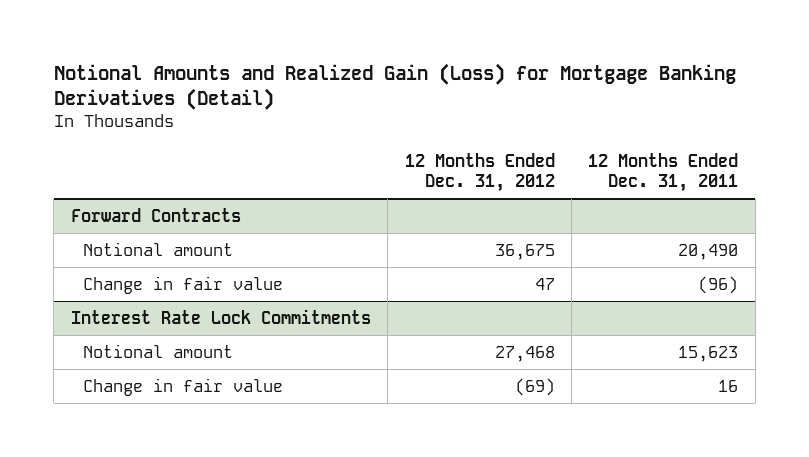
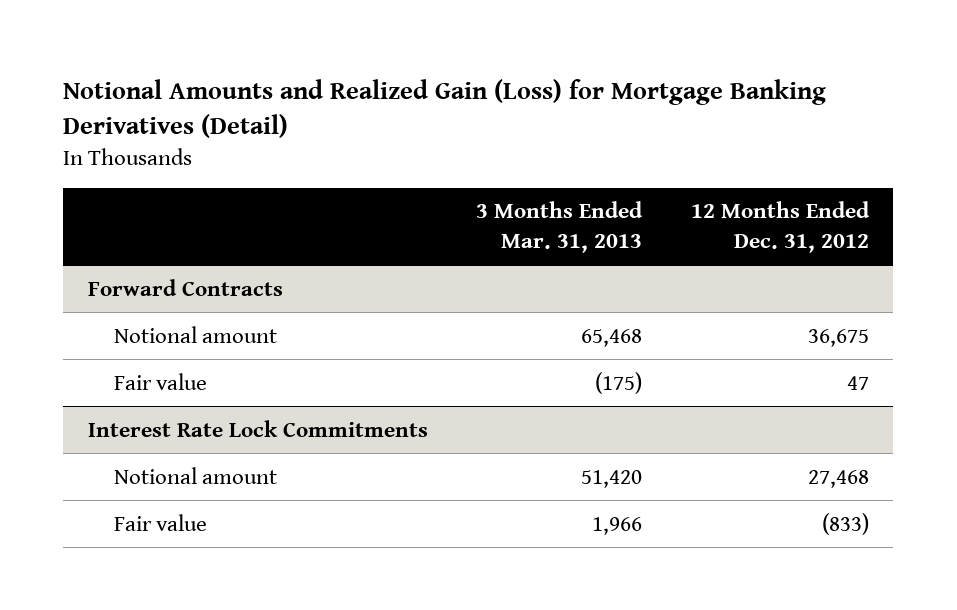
- | 12 Months Ended Dec. 31, 2012 | 12 Months Ended Dec. 31, 2011
+ | 3 Months Ended Mar. 31, 2013 | 12 Months Ended Dec. 31, 2012
@ Forward Contracts
- Change in fair value | 47 | (96)
+ Fair value | (175) | 47
@ Interest Rate Lock Commitments
- Change in fair value | (69) | 16
+ Fair value | 1,966 | (833)

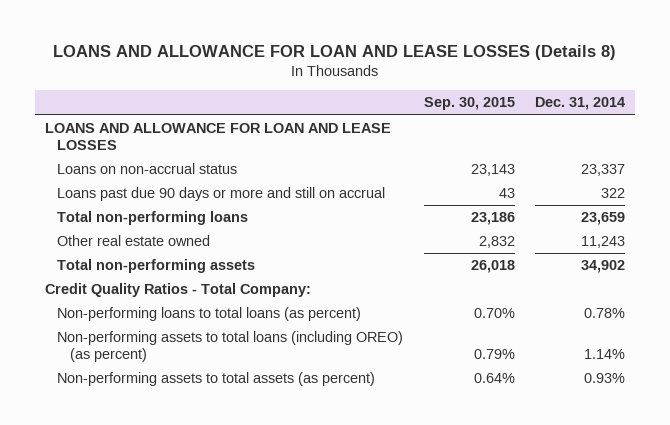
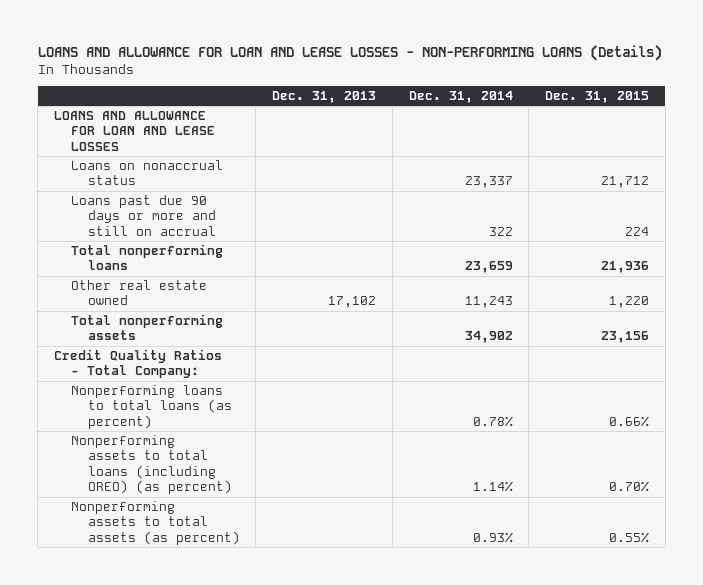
- LOANS AND ALLOWANCE FOR LOAN AND LEASE LOSSES (Details 8)
+ LOANS AND ALLOWANCE FOR LOAN AND LEASE LOSSES - NON-PERFORMING LOANS (Details)
- | Sep. 30, 2015 | Dec. 31, 2014
+ | Dec. 31, 2013 | Dec. 31, 2014 | Dec. 31, 2015
- Loans on non-accrual status | 23,143 | 23,337
+ Loans on nonaccrual status | | 23,337 | 21,712
- Total non-performing loans | 23,186 | 23,659
+ Total nonperforming loans | | 23,659 | 21,936
- Total non-performing assets | 26,018 | 34,902
+ Total nonperforming assets | | 34,902 | 23,156
- Non-performing loans to total loans (as percent) | 0.70% | 0.78%
- Non-performing assets to total loans (including OREO) (as percent) | 0.79% | 1.14%
- Non-performing assets to total assets (as percent) | 0.64% | 0.93%
+ Nonperforming loans to total loans (as percent) | | 0.78% | 0.66%
+ Nonperforming assets to total loans (including OREO) (as percent) | | 1.14% | 0.70%
+ Nonperforming assets to total assets (as percent) | | 0.93% | 0.55%

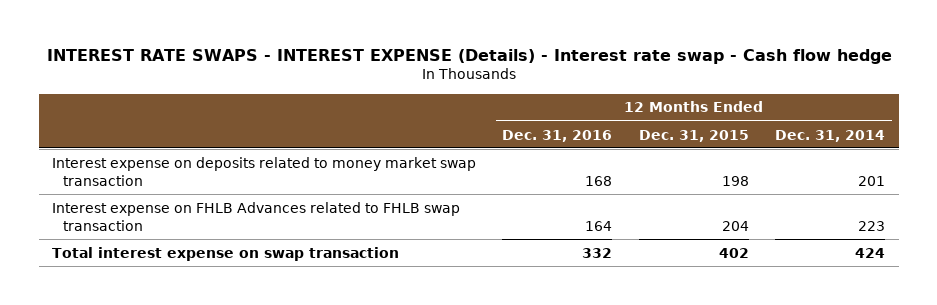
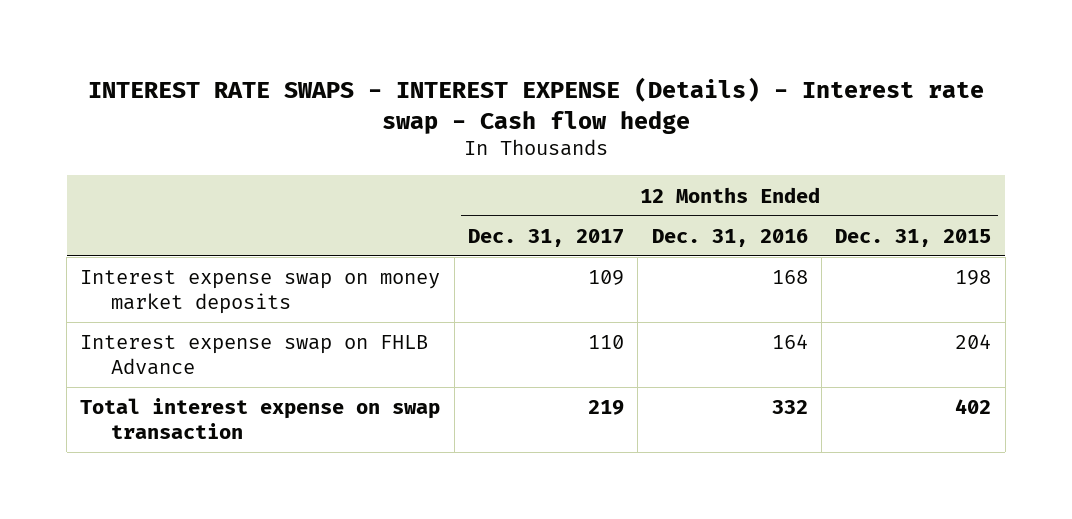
- | 12 Months Ended Dec. 31, 2016 | 12 Months Ended Dec. 31, 2015 | 12 Months Ended Dec. 31, 2014
+ | 12 Months Ended Dec. 31, 2017 | 12 Months Ended Dec. 31, 2016 | 12 Months Ended Dec. 31, 2015
- Interest expense on deposits related to money market swap transaction | 168 | 198 | 201
- Interest expense on FHLB Advances related to FHLB swap transaction | 164 | 204 | 223
+ Interest expense swap on money market deposits | 109 | 168 | 198
+ Interest expense swap on FHLB Advance | 110 | 164 | 204

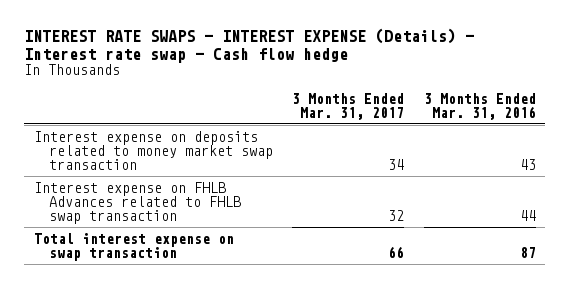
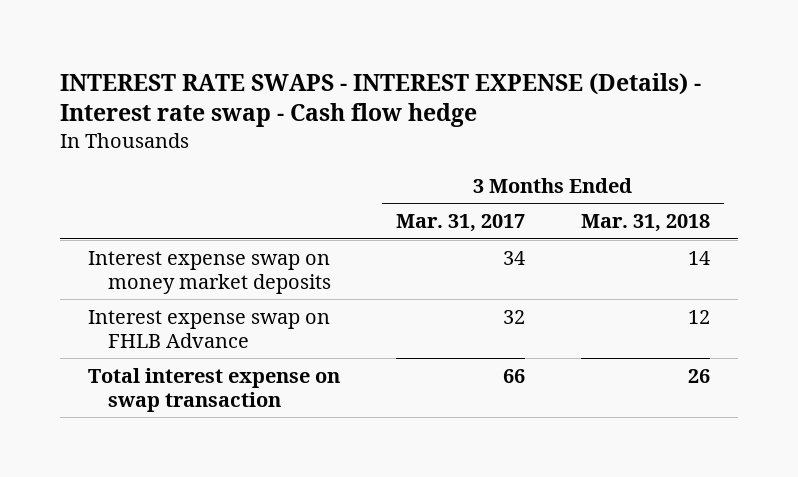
- | 3 Months Ended Mar. 31, 2017 | 3 Months Ended Mar. 31, 2016
+ | 3 Months Ended Mar. 31, 2017 | 3 Months Ended Mar. 31, 2018
- Interest expense on deposits related to money market swap transaction | 34 | 43
- Interest expense on FHLB Advances related to FHLB swap transaction | 32 | 44
+ Interest expense swap on money market deposits | 34 | 14
+ Interest expense swap on FHLB Advance | 32 | 12

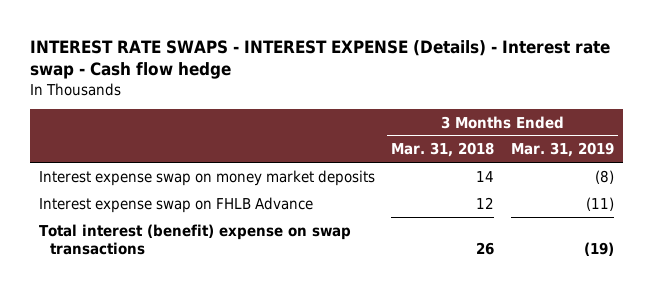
- | 3 Months Ended Mar. 31, 2017 | 3 Months Ended Mar. 31, 2018
+ | 3 Months Ended Mar. 31, 2018 | 3 Months Ended Mar. 31, 2019
- Total interest expense on swap transaction | 66 | 26
+ Total interest (benefit) expense on swap transactions | 26 | (19)

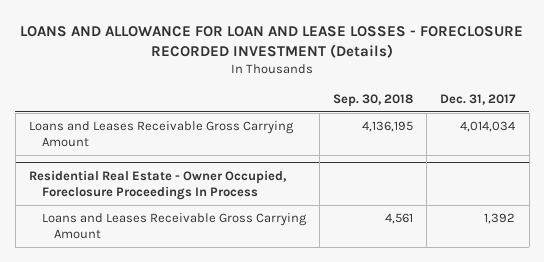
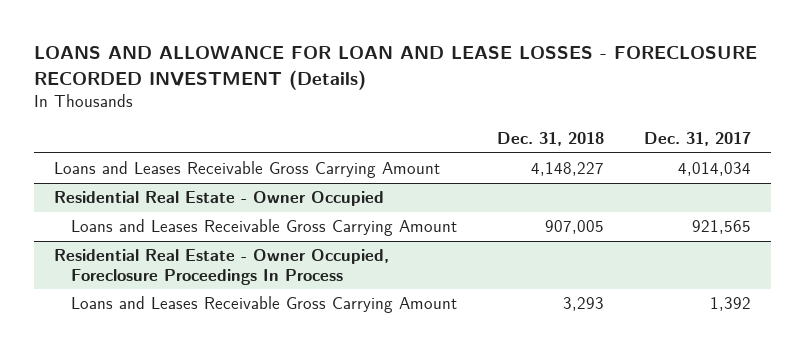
- | Sep. 30, 2018 | Dec. 31, 2017
+ | Dec. 31, 2018 | Dec. 31, 2017
+ Residential Real Estate - Owner Occupied
+ Loans and Leases Receivable Gross Carrying Amount | 907,005 | 921,565

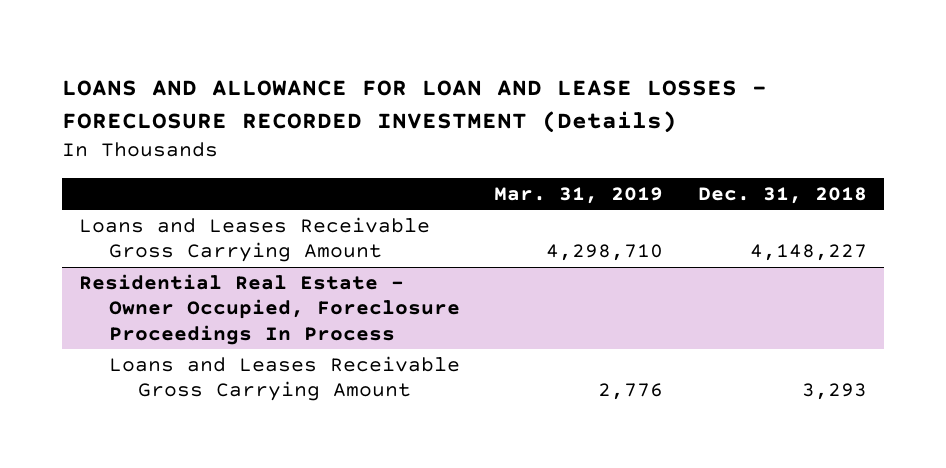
- | Dec. 31, 2018 | Dec. 31, 2017
+ | Mar. 31, 2019 | Dec. 31, 2018
- Residential Real Estate - Owner Occupied
- Loans and Leases Receivable Gross Carrying Amount | 907,005 | 921,565

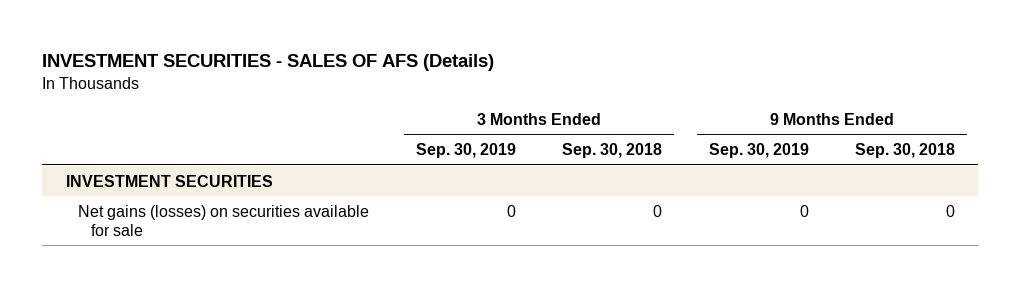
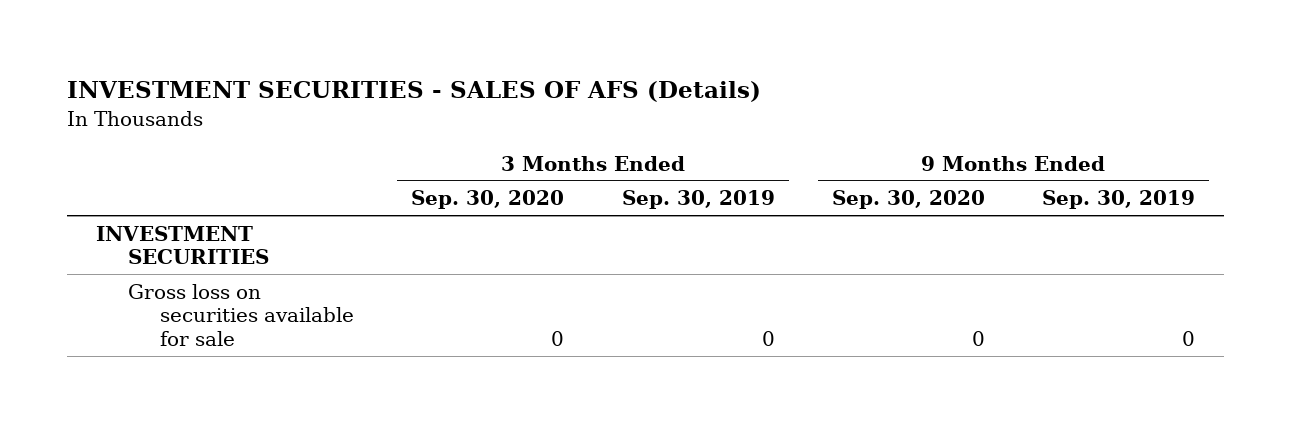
- | 3 Months Ended Sep. 30, 2019 | 3 Months Ended Sep. 30, 2018 | 9 Months Ended Sep. 30, 2019 | 9 Months Ended Sep. 30, 2018
+ | 3 Months Ended Sep. 30, 2020 | 3 Months Ended Sep. 30, 2019 | 9 Months Ended Sep. 30, 2020 | 9 Months Ended Sep. 30, 2019
- Net gains (losses) on securities available for sale | 0 | 0 | 0 | 0
+ Gross loss on securities available for sale | 0 | 0 | 0 | 0

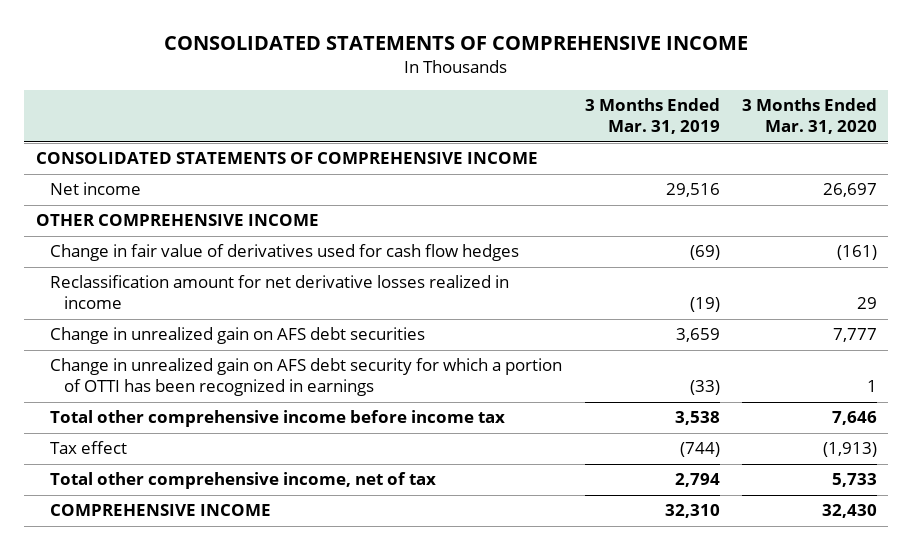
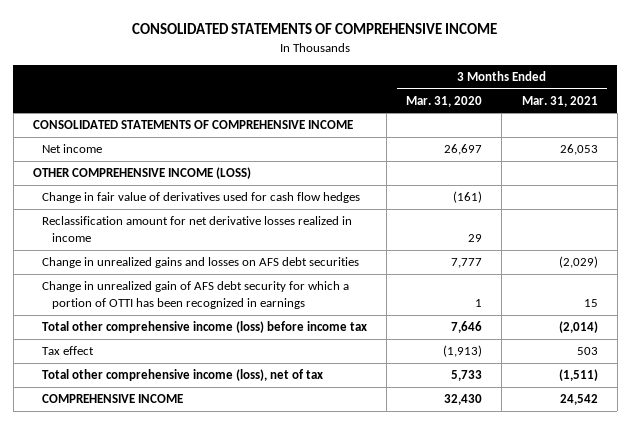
- | 3 Months Ended Mar. 31, 2019 | 3 Months Ended Mar. 31, 2020
+ | 3 Months Ended Mar. 31, 2020 | 3 Months Ended Mar. 31, 2021
- OTHER COMPREHENSIVE INCOME
+ OTHER COMPREHENSIVE INCOME (LOSS)
- Change in unrealized gain on AFS debt securities | 3,659 | 7,777
- Change in unrealized gain on AFS debt security for which a portion of OTTI has been recognized in earnings | (33) | 1
- Total other comprehensive income before income tax | 3,538 | 7,646
+ Change in unrealized gains and losses on AFS debt securities | 7,777 | (2,029)
+ Change in unrealized gain of AFS debt security for which a portion of OTTI has been recognized in earnings | 1 | 15
+ Total other comprehensive income (loss) before income tax | 7,646 | (2,014)
- Total other comprehensive income, net of tax | 2,794 | 5,733
+ Total other comprehensive income (loss), net of tax | 5,733 | (1,511)

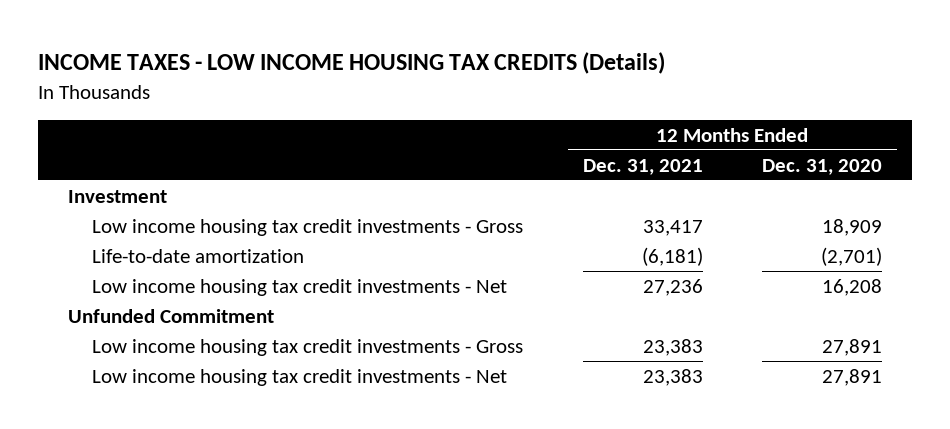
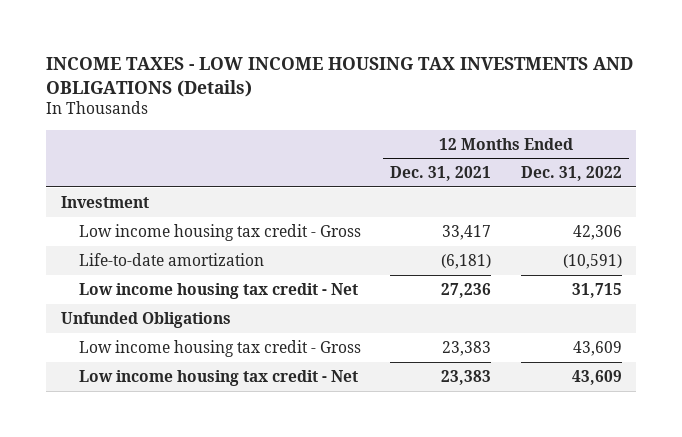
- INCOME TAXES - LOW INCOME HOUSING TAX CREDITS (Details)
+ INCOME TAXES - LOW INCOME HOUSING TAX INVESTMENTS AND OBLIGATIONS (Details)
- | 12 Months Ended Dec. 31, 2021 | 12 Months Ended Dec. 31, 2020
+ | 12 Months Ended Dec. 31, 2021 | 12 Months Ended Dec. 31, 2022
- Low income housing tax credit investments - Gross | 33,417 | 18,909
+ Low income housing tax credit - Gross | 33,417 | 42,306
- Low income housing tax credit investments - Net | 27,236 | 16,208
- Unfunded Commitment
- Low income housing tax credit investments - Gross | 23,383 | 27,891
- Low income housing tax credit investments - Net | 23,383 | 27,891
+ Low income housing tax credit - Net | 27,236 | 31,715
+ Unfunded Obligations
+ Low income housing tax credit - Gross | 23,383 | 43,609
+ Low income housing tax credit - Net | 23,383 | 43,609

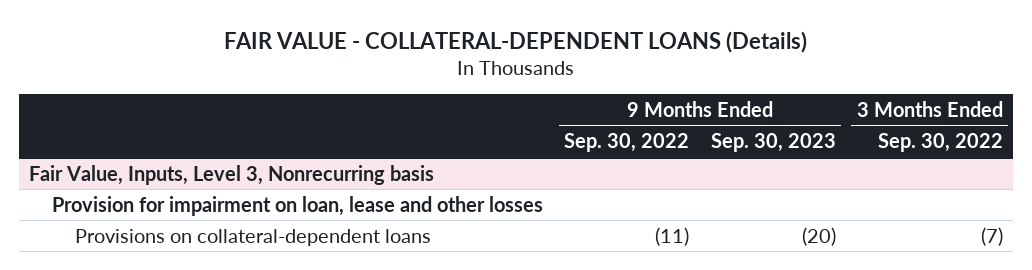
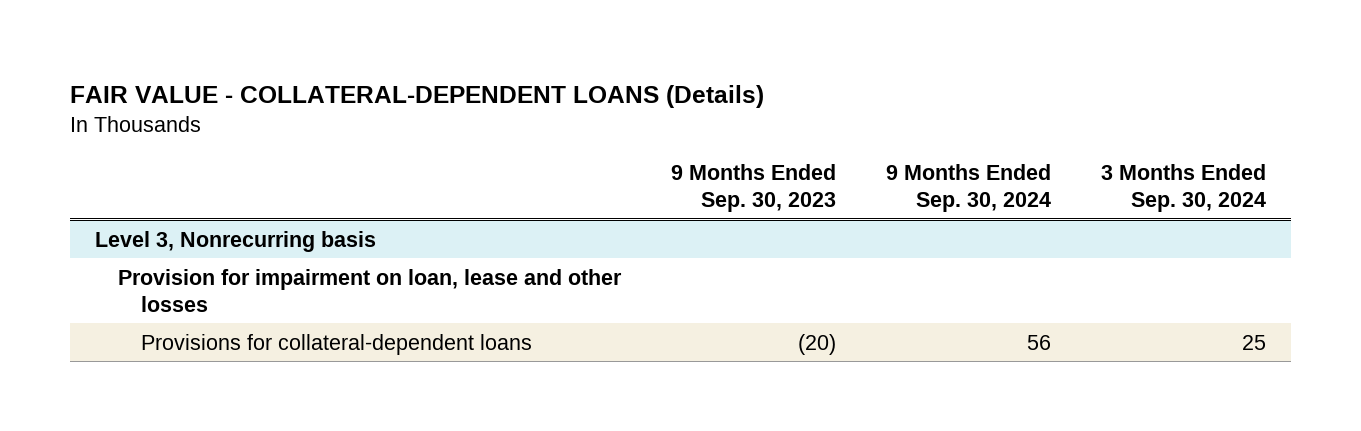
- | 9 Months Ended Sep. 30, 2022 | 9 Months Ended Sep. 30, 2023 | 3 Months Ended Sep. 30, 2022
+ | 9 Months Ended Sep. 30, 2023 | 9 Months Ended Sep. 30, 2024 | 3 Months Ended Sep. 30, 2024
- Fair Value, Inputs, Level 3, Nonrecurring basis
+ Level 3, Nonrecurring basis
- Provisions on collateral-dependent loans | (11) | (20) | (7)
+ Provisions for collateral-dependent loans | (20) | 56 | 25

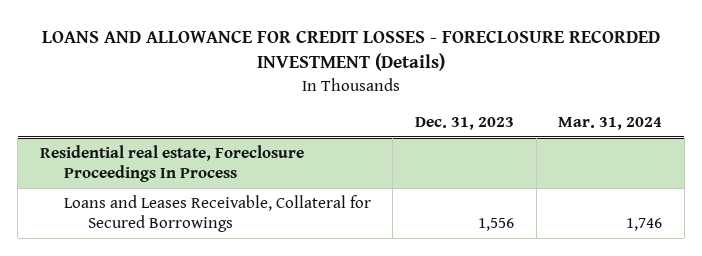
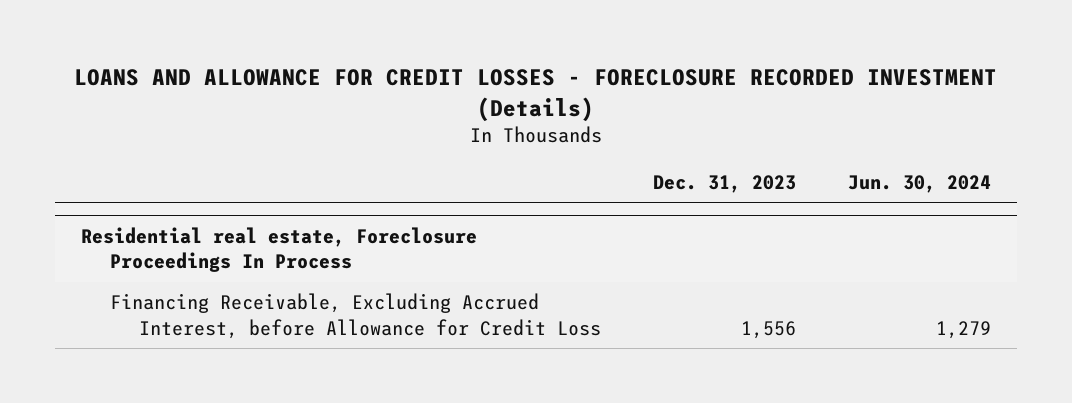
- | Dec. 31, 2023 | Mar. 31, 2024
+ | Dec. 31, 2023 | Jun. 30, 2024
@ Residential real estate, Foreclosure Proceedings In Process
- Loans and Leases Receivable, Collateral for Secured Borrowings | 1,556 | 1,746
+ Financing Receivable, Excluding Accrued Interest, before Allowance for Credit Loss | 1,556 | 1,279

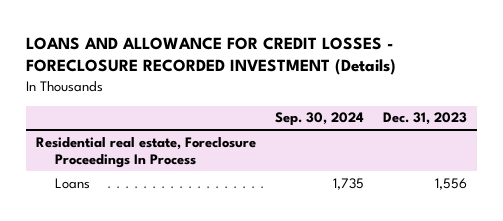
- | Dec. 31, 2023 | Jun. 30, 2024
+ | Sep. 30, 2024 | Dec. 31, 2023
@ Residential real estate, Foreclosure Proceedings In Process
- Financing Receivable, Excluding Accrued Interest, before Allowance for Credit Loss | 1,556 | 1,279
+ Loans | 1,735 | 1,556

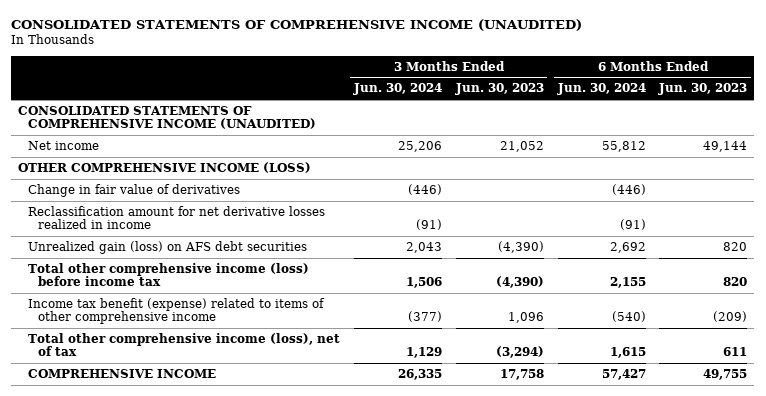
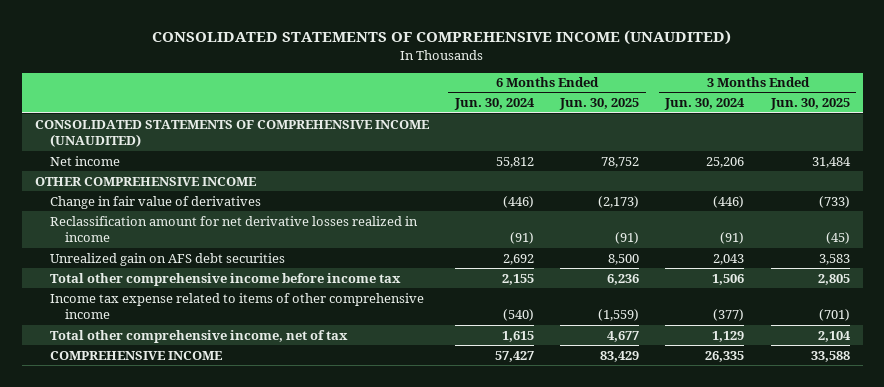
- | 3 Months Ended Jun. 30, 2024 | 3 Months Ended Jun. 30, 2023 | 6 Months Ended Jun. 30, 2024 | 6 Months Ended Jun. 30, 2023
+ | 6 Months Ended Jun. 30, 2024 | 6 Months Ended Jun. 30, 2025 | 3 Months Ended Jun. 30, 2024 | 3 Months Ended Jun. 30, 2025
- OTHER COMPREHENSIVE INCOME (LOSS)
+ OTHER COMPREHENSIVE INCOME
- Unrealized gain (loss) on AFS debt securities | 2,043 | (4,390) | 2,692 | 820
- Total other comprehensive income (loss) before income tax | 1,506 | (4,390) | 2,155 | 820
- Income tax benefit (expense) related to items of other comprehensive income | (377) | 1,096 | (540) | (209)
- Total other comprehensive income (loss), net of tax | 1,129 | (3,294) | 1,615 | 611
+ Unrealized gain on AFS debt securities | 2,692 | 8,500 | 2,043 | 3,583
+ Total other comprehensive income before income tax | 2,155 | 6,236 | 1,506 | 2,805
+ Income tax expense related to items of other comprehensive income | (540) | (1,559) | (377) | (701)
+ Total other comprehensive income, net of tax | 1,615 | 4,677 | 1,129 | 2,104

